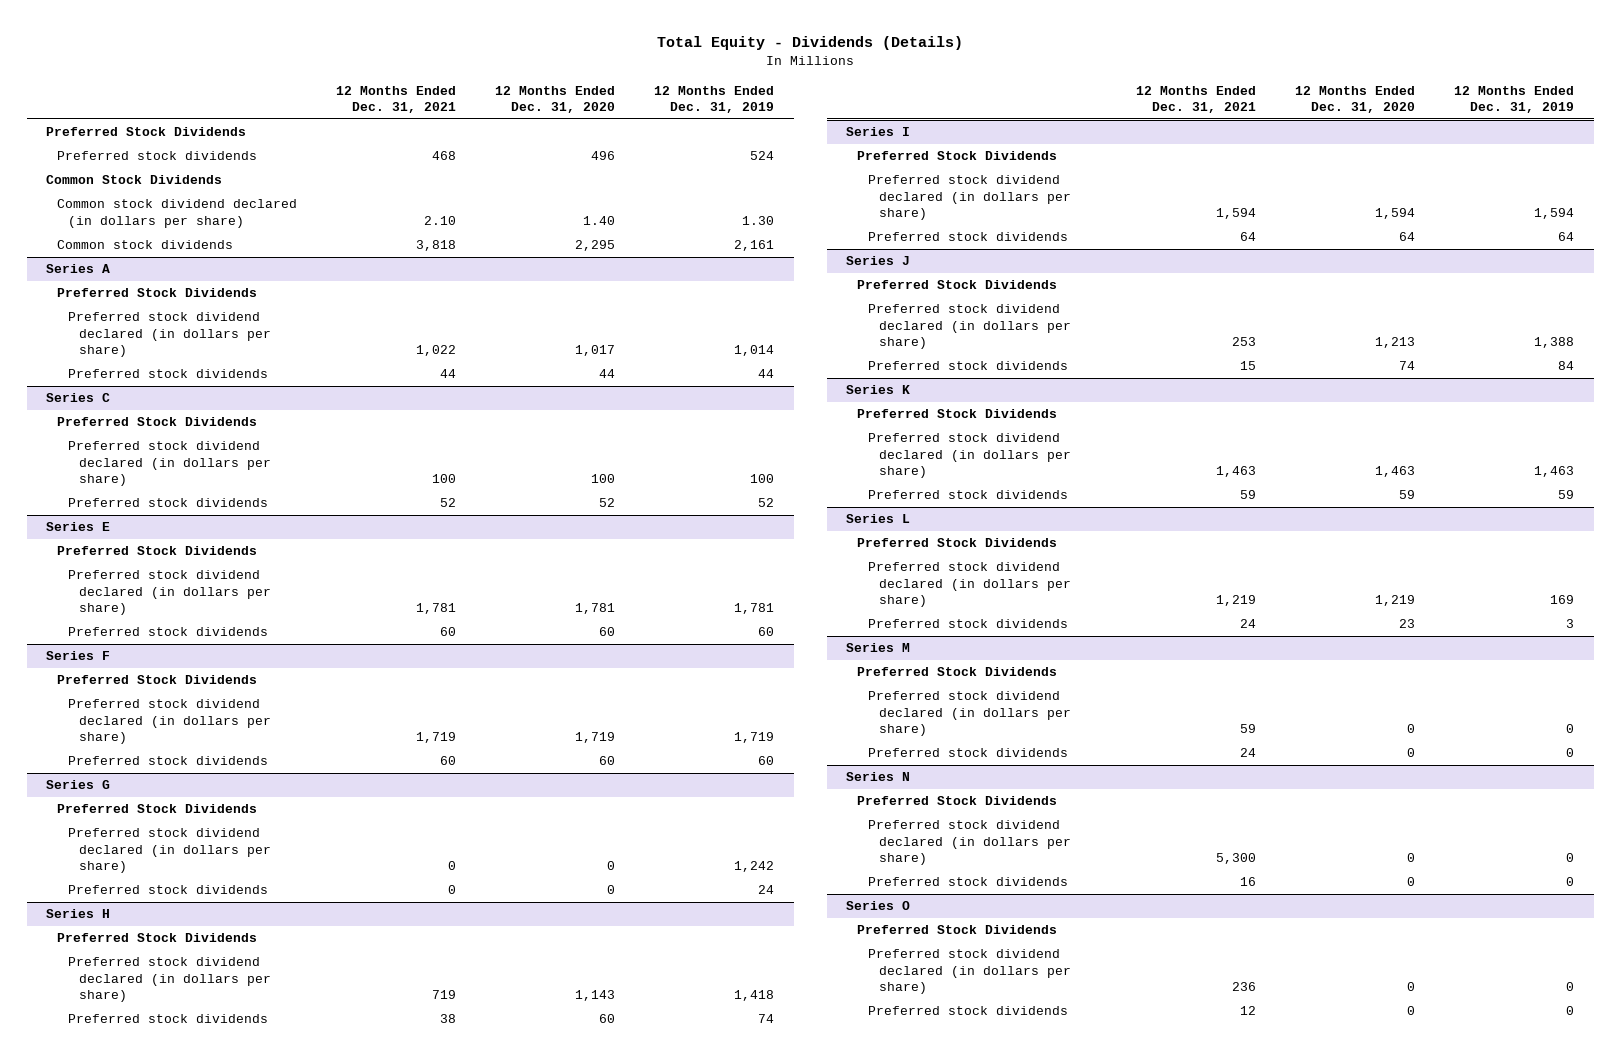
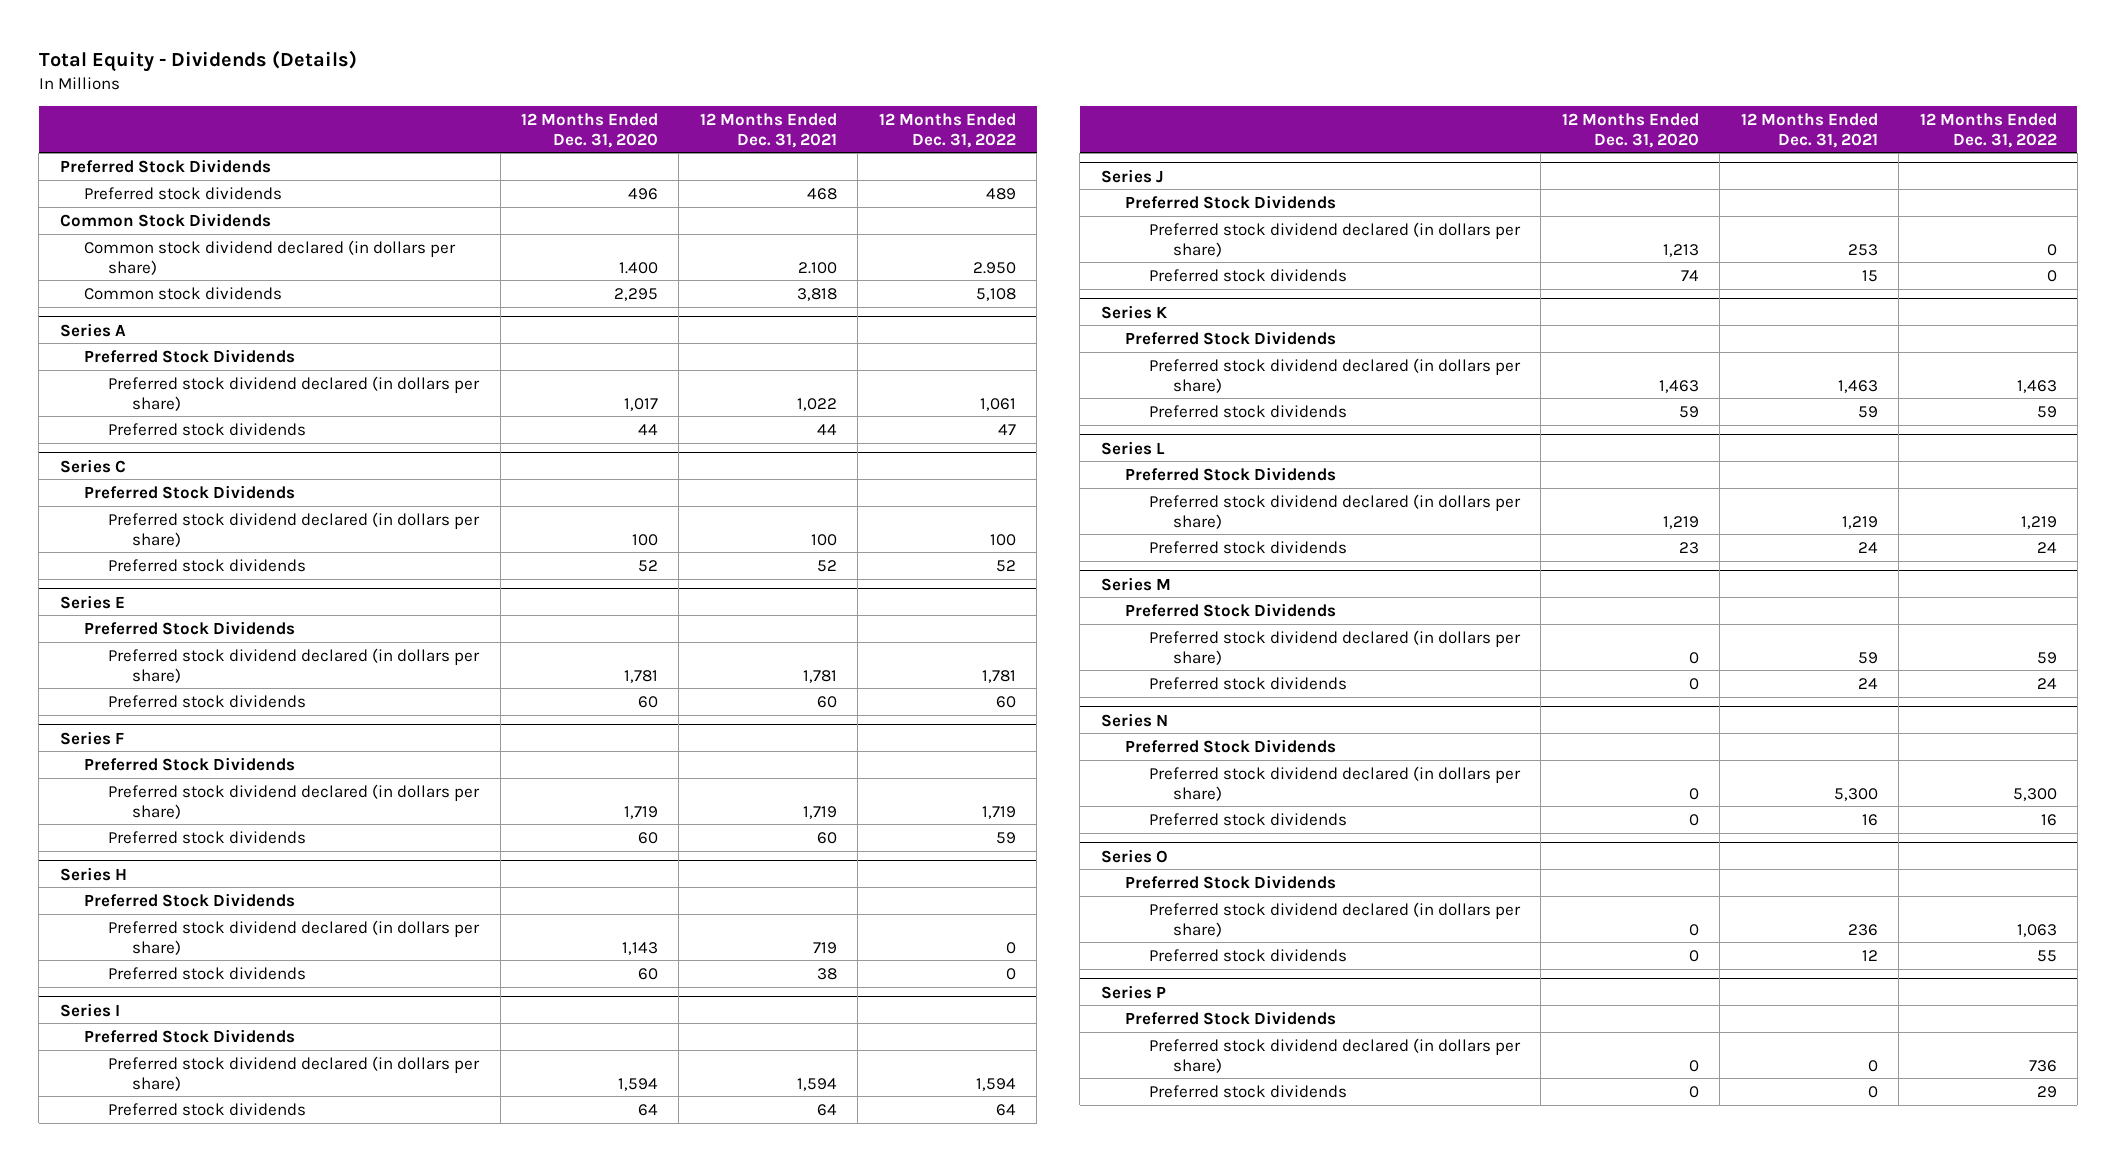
- | 12 Months Ended Dec. 31, 2021 | 12 Months Ended Dec. 31, 2020 | 12 Months Ended Dec. 31, 2019
+ | 12 Months Ended Dec. 31, 2020 | 12 Months Ended Dec. 31, 2021 | 12 Months Ended Dec. 31, 2022
- Common stock dividend declared (in dollars per share) | 2.10 | 1.40 | 1.30
+ Common stock dividend declared (in dollars per share) | 1.400 | 2.100 | 2.950
- Series G
- Preferred Stock Dividends
- Preferred stock dividend declared (in dollars per share) | 0 | 0 | 1,242
- Preferred stock dividends | 0 | 0 | 24
+ Series P
+ Preferred Stock Dividends
+ Preferred stock dividend declared (in dollars per share) | 0 | 0 | 736
+ Preferred stock dividends | 0 | 0 | 29

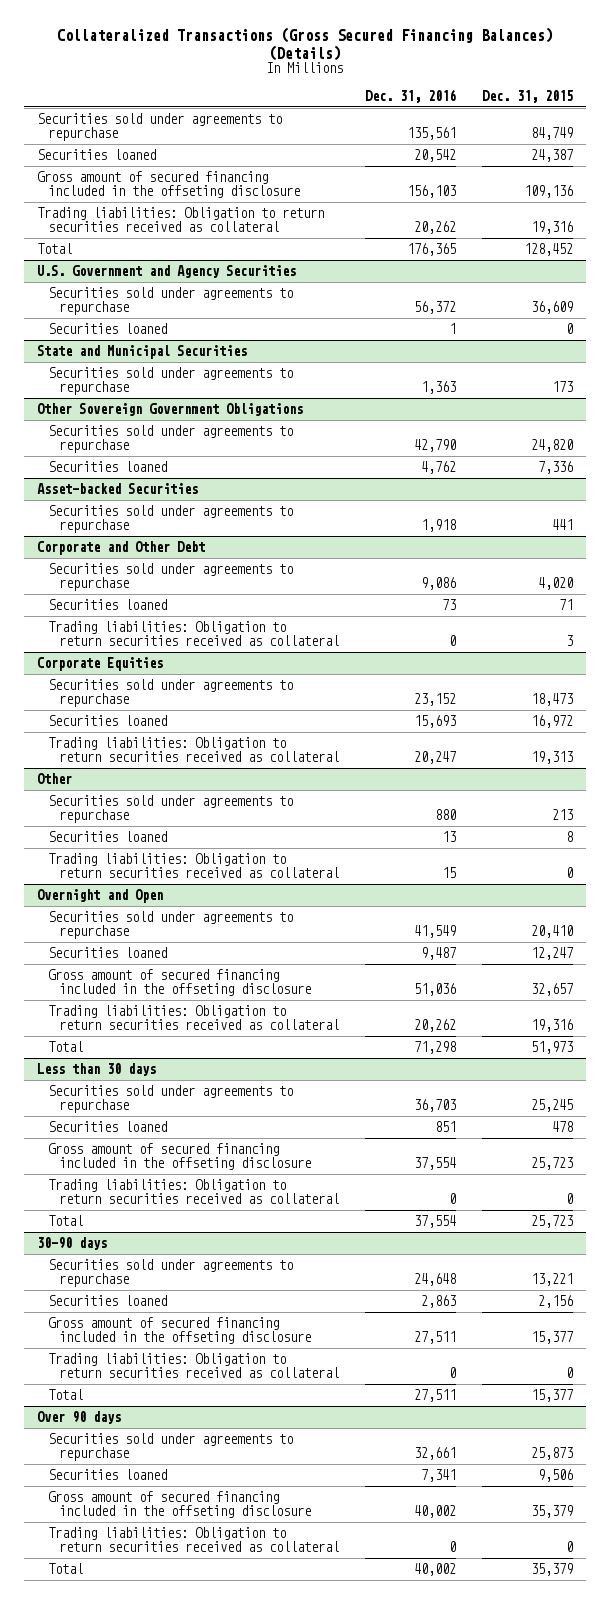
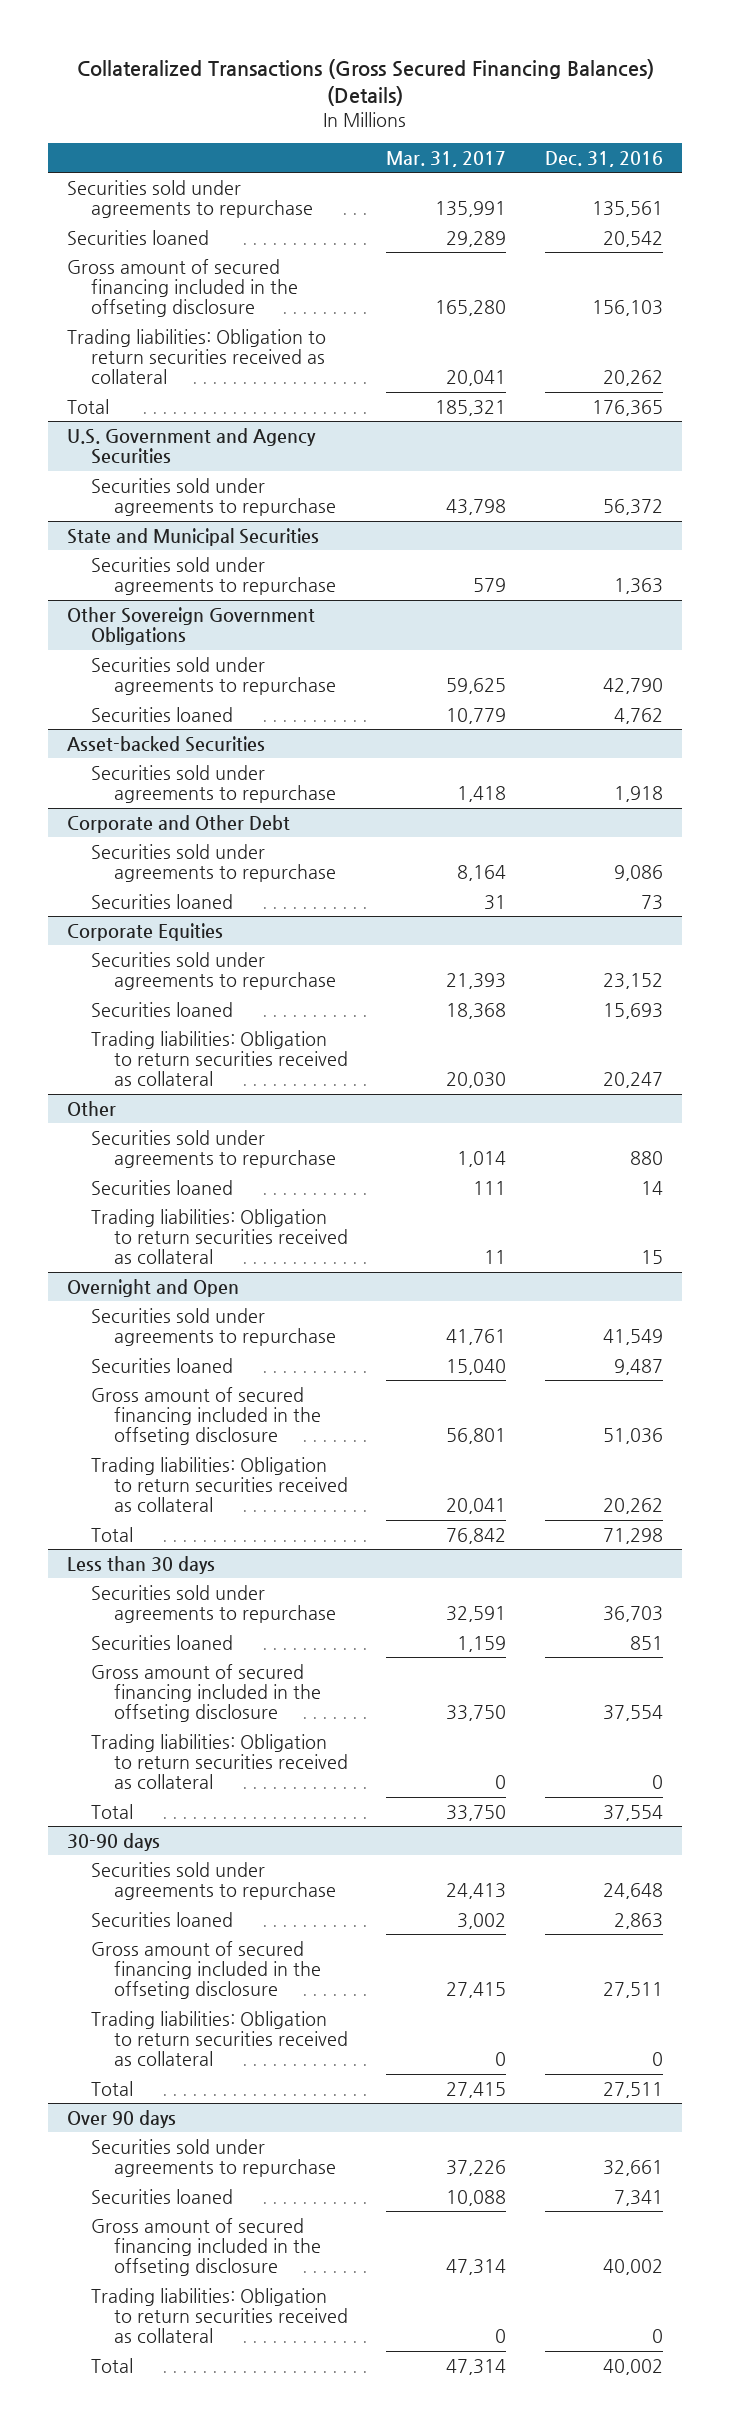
- | Dec. 31, 2016 | Dec. 31, 2015
+ | Mar. 31, 2017 | Dec. 31, 2016
@ U.S. Government and Agency Securities
- Securities loaned | 1 | 0
@ Corporate and Other Debt
- Trading liabilities: Obligation to return securities received as collateral | 0 | 3
@ Other
- Securities loaned | 13 | 8
+ Securities loaned | 111 | 14

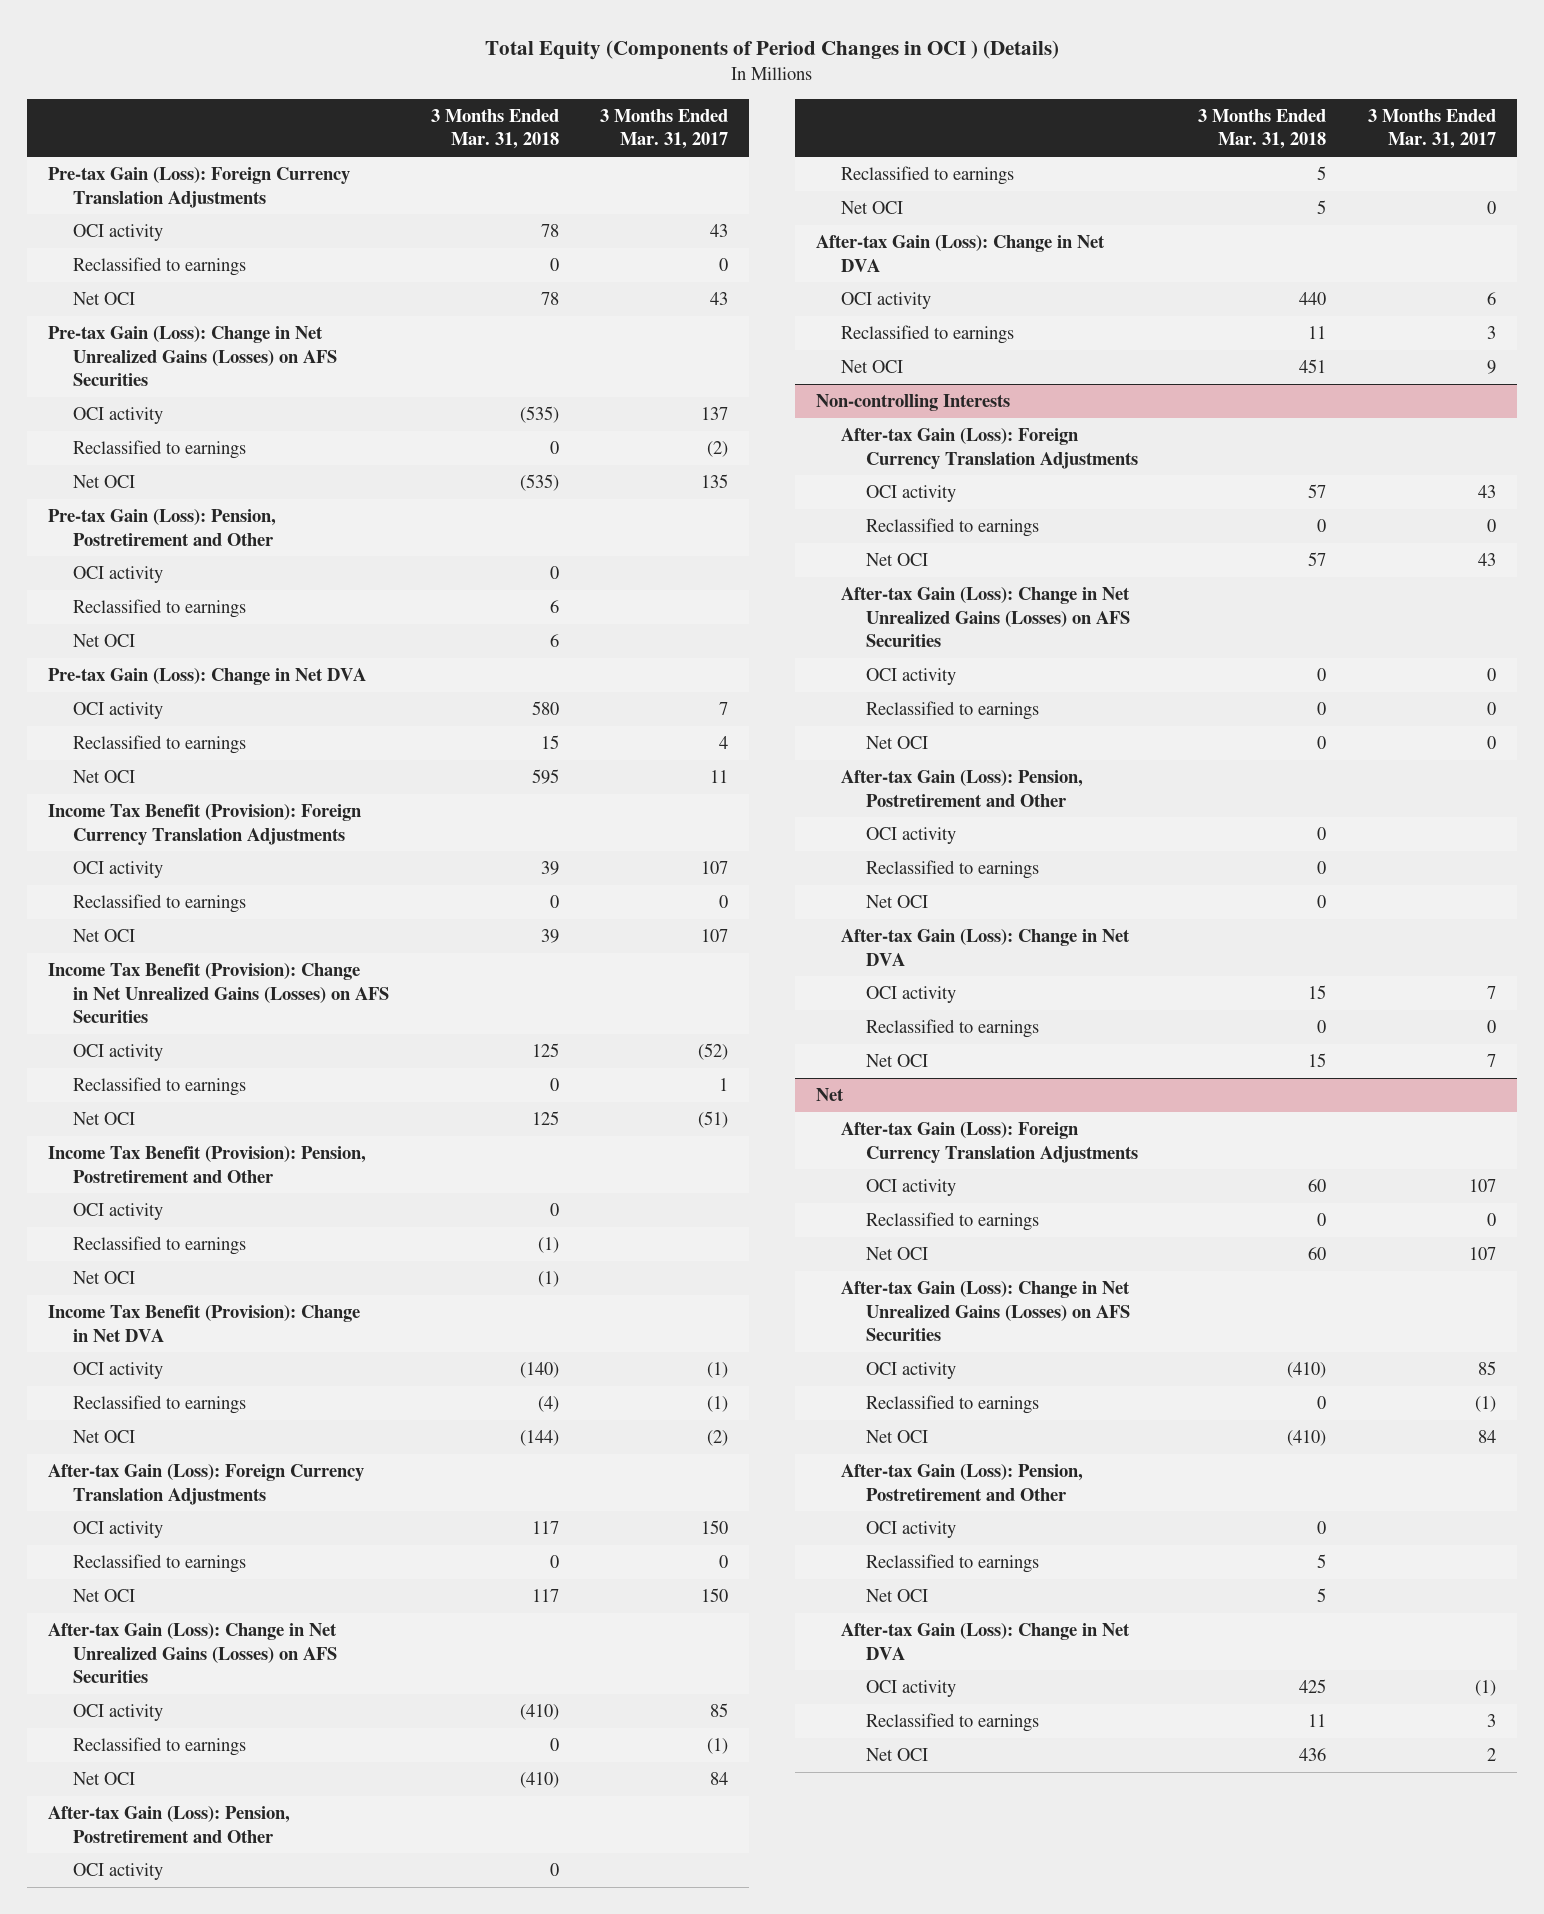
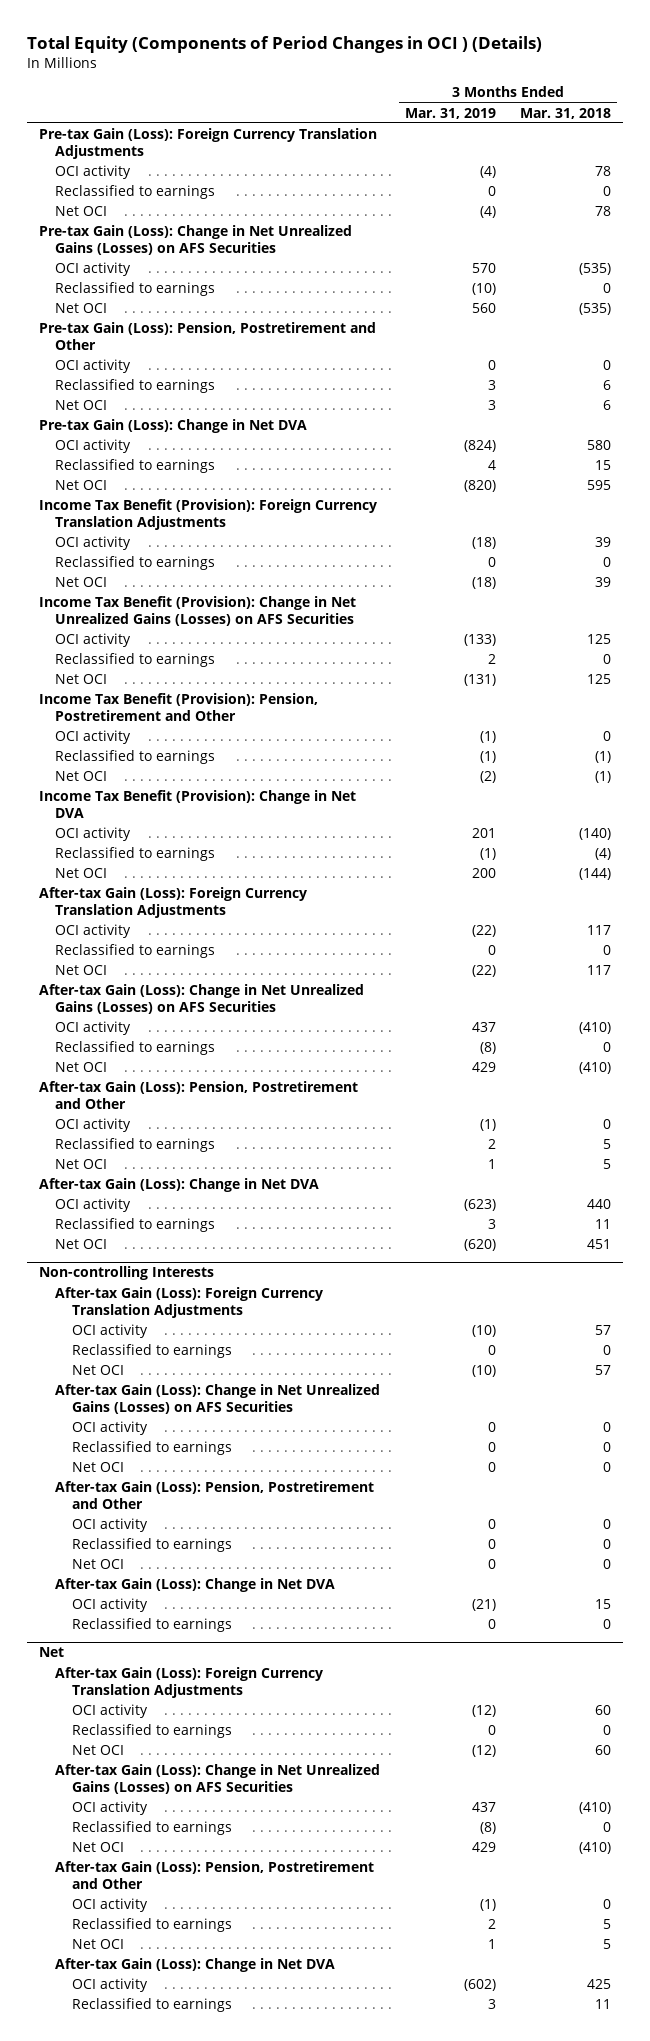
- | 3 Months Ended Mar. 31, 2018 | 3 Months Ended Mar. 31, 2017
+ | 3 Months Ended Mar. 31, 2019 | 3 Months Ended Mar. 31, 2018
@ Non-controlling Interests
- Net OCI | 15 | 7
@ Net
- Net OCI | 436 | 2

